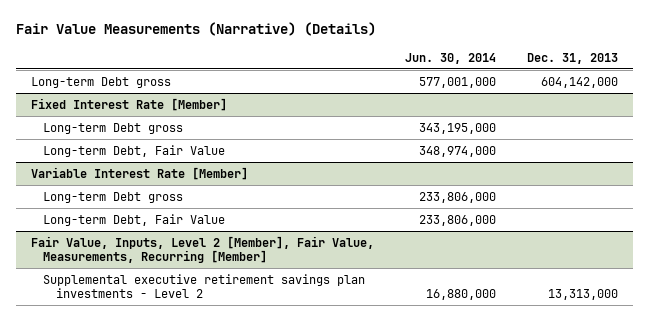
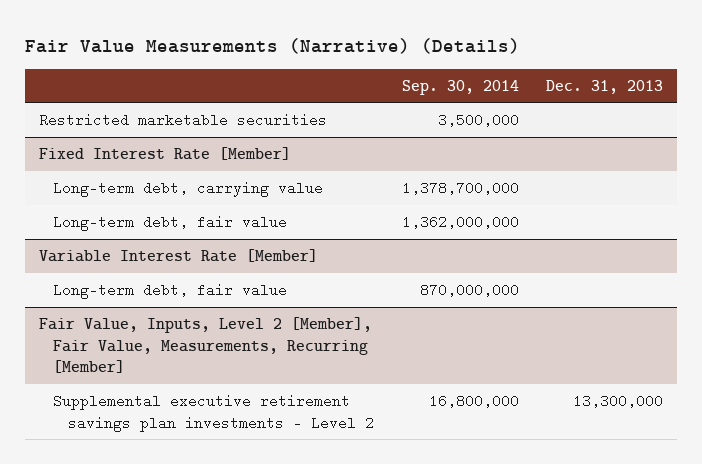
- | Jun. 30, 2014 | Dec. 31, 2013
+ | Sep. 30, 2014 | Dec. 31, 2013
- Long-term Debt gross | 577,001,000 | 604,142,000
+ Restricted marketable securities | 3,500,000 |
@ Fixed Interest Rate [Member]
- Long-term Debt gross | 343,195,000 |
- Long-term Debt, Fair Value | 348,974,000 |
+ Long-term debt, carrying value | 1,378,700,000 |
+ Long-term debt, fair value | 1,362,000,000 |
@ Variable Interest Rate [Member]
- Long-term Debt gross | 233,806,000 |
- Long-term Debt, Fair Value | 233,806,000 |
+ Long-term debt, fair value | 870,000,000 |
@ Fair Value, Inputs, Level 2 [Member], Fair Value, Measurements, Recurring [Member]
- Supplemental executive retirement savings plan investments - Level 2 | 16,880,000 | 13,313,000
+ Supplemental executive retirement savings plan investments - Level 2 | 16,800,000 | 13,300,000

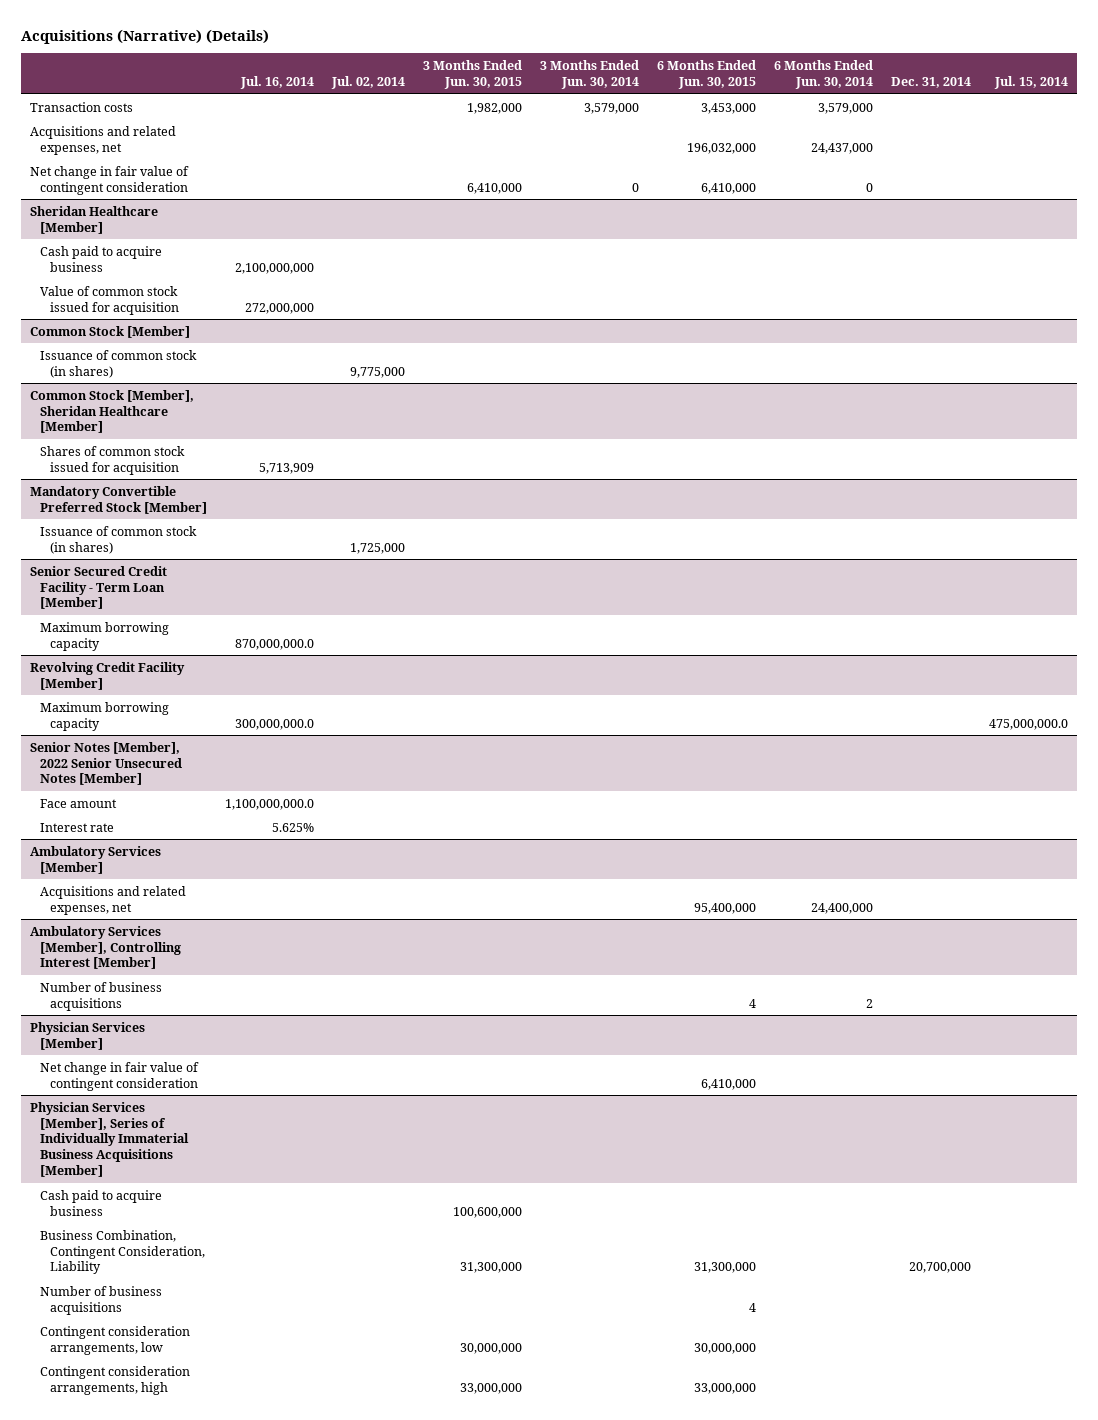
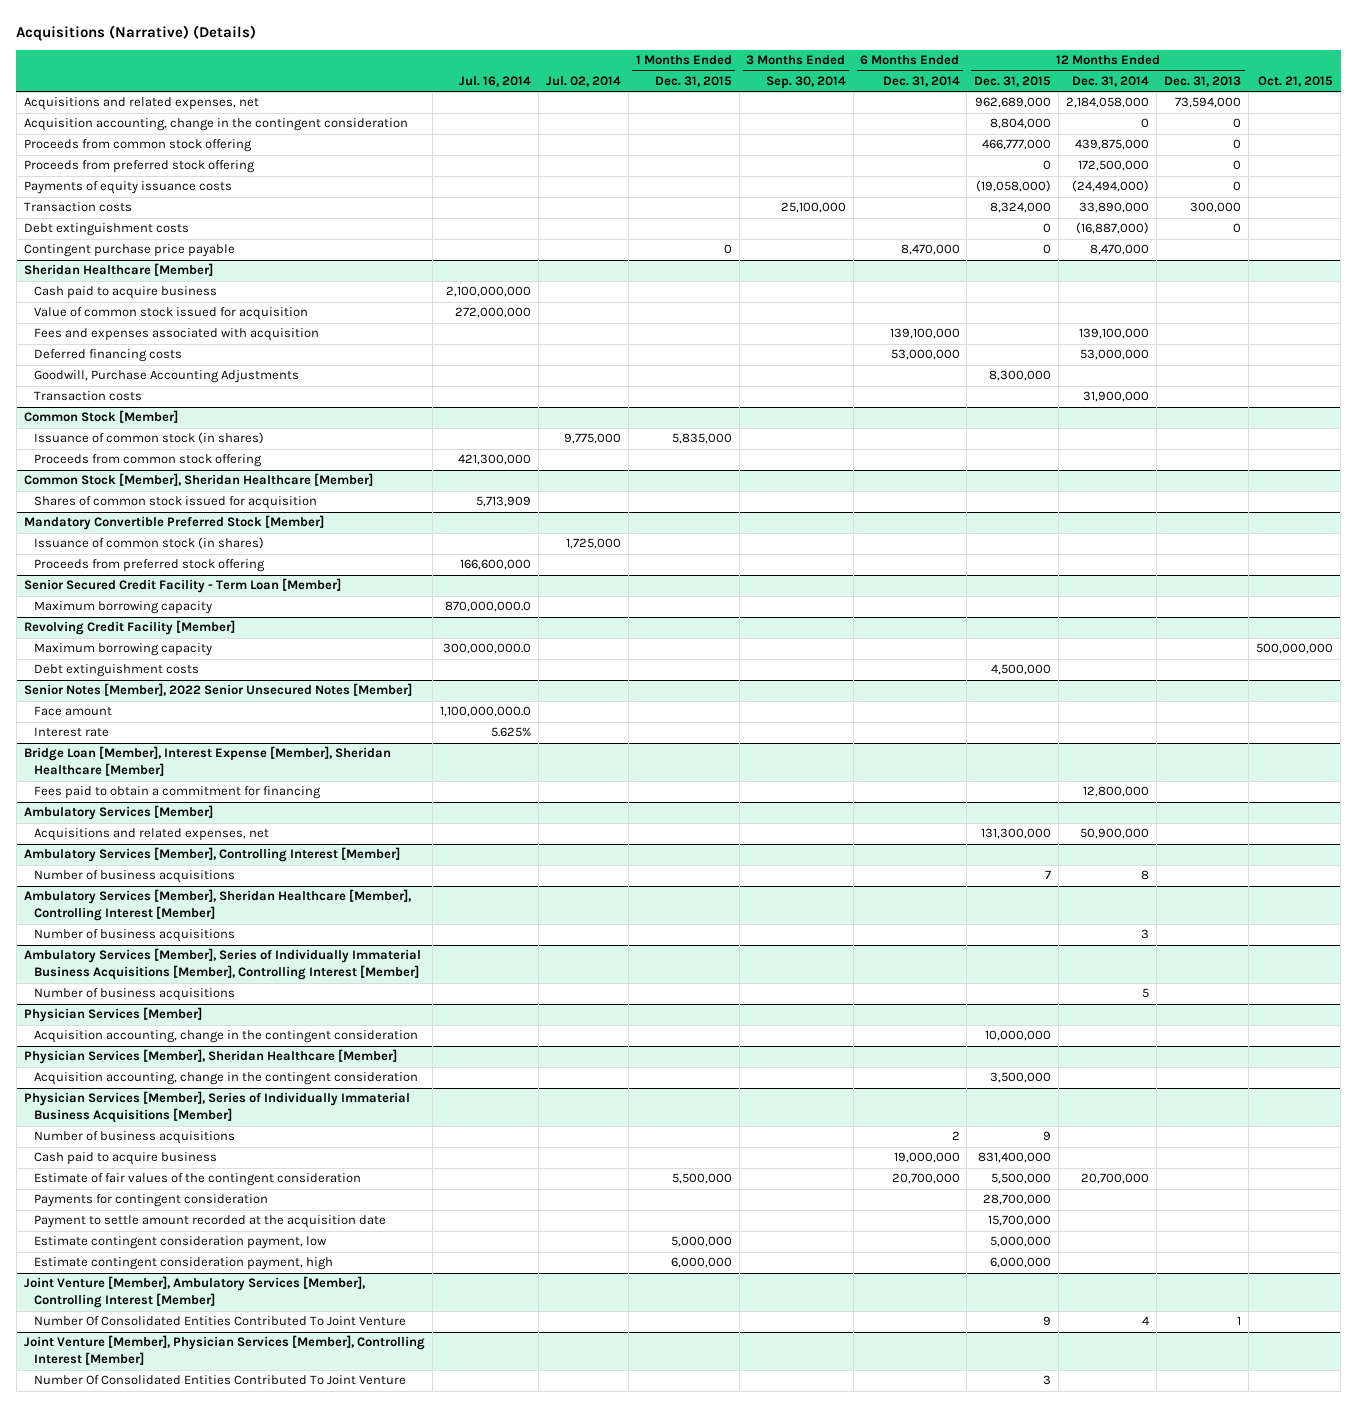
- | Jul. 16, 2014 | Jul. 02, 2014 | 3 Months Ended Jun. 30, 2015 | 3 Months Ended Jun. 30, 2014 | 6 Months Ended Jun. 30, 2015 | 6 Months Ended Jun. 30, 2014 | Dec. 31, 2014 | Jul. 15, 2014
+ | Jul. 16, 2014 | Jul. 02, 2014 | 1 Months Ended Dec. 31, 2015 | 3 Months Ended Sep. 30, 2014 | 6 Months Ended Dec. 31, 2014 | 12 Months Ended Dec. 31, 2015 | 12 Months Ended Dec. 31, 2014 | 12 Months Ended Dec. 31, 2013 | Oct. 21, 2015
- Net change in fair value of contingent consideration | | | 6,410,000 | 0 | 6,410,000 | 0 | |
+ Acquisition accounting, change in the contingent consideration | | | | | | 8,804,000 | 0 | 0 |
+ Proceeds from common stock offering | | | | | | 466,777,000 | 439,875,000 | 0 |
+ Proceeds from preferred stock offering | | | | | | 0 | 172,500,000 | 0 |
+ Payments of equity issuance costs | | | | | | (19,058,000) | (24,494,000) | 0 |
moved down: Transaction costs | | | | 25,100,000 | | 8,324,000 | 33,890,000 | 300,000 |
+ Debt extinguishment costs | | | | | | 0 | (16,887,000) | 0 |
+ Contingent purchase price payable | | | 0 | | 8,470,000 | 0 | 8,470,000 | |
@ Sheridan Healthcare [Member]
+ Fees and expenses associated with acquisition | | | | | 139,100,000 | | 139,100,000 | |
+ Deferred financing costs | | | | | 53,000,000 | | 53,000,000 | |
+ Goodwill, Purchase Accounting Adjustments | | | | | | 8,300,000 | | |
+ Transaction costs | | | | | | | 31,900,000 | |
@ Common Stock [Member]
+ Proceeds from common stock offering | 421,300,000 | | | | | | | |
@ Mandatory Convertible Preferred Stock [Member]
+ Proceeds from preferred stock offering | 166,600,000 | | | | | | | |
@ Revolving Credit Facility [Member]
+ Debt extinguishment costs | | | | | | 4,500,000 | | |
+ Bridge Loan [Member], Interest Expense [Member], Sheridan Healthcare [Member]
+ Fees paid to obtain a commitment for financing | | | | | | | 12,800,000 | |
+ Ambulatory Services [Member], Sheridan Healthcare [Member], Controlling Interest [Member]
+ Number of business acquisitions | | | | | | | 3 | |
+ Ambulatory Services [Member], Series of Individually Immaterial Business Acquisitions [Member], Controlling Interest [Member]
+ Number of business acquisitions | | | | | | | 5 | |
@ Physician Services [Member]
- Net change in fair value of contingent consideration | | | | | 6,410,000 | | |
+ Acquisition accounting, change in the contingent consideration | | | | | | 10,000,000 | | |
+ Physician Services [Member], Sheridan Healthcare [Member]
+ Acquisition accounting, change in the contingent consideration | | | | | | 3,500,000 | | |
@ Physician Services [Member], Series of Individually Immaterial Business Acquisitions [Member]
- Business Combination, Contingent Consideration, Liability | | | 31,300,000 | | 31,300,000 | | 20,700,000 |
- Contingent consideration arrangements, low | | | 30,000,000 | | 30,000,000 | | |
- Contingent consideration arrangements, high | | | 33,000,000 | | 33,000,000 | | |
moved down: Cash paid to acquire business | | | | | 19,000,000 | 831,400,000 | | |
+ Estimate of fair values of the contingent consideration | | | 5,500,000 | | 20,700,000 | 5,500,000 | 20,700,000 | |
+ Payments for contingent consideration | | | | | | 28,700,000 | | |
+ Payment to settle amount recorded at the acquisition date | | | | | | 15,700,000 | | |
+ Estimate contingent consideration payment, low | | | 5,000,000 | | | 5,000,000 | | |
+ Estimate contingent consideration payment, high | | | 6,000,000 | | | 6,000,000 | | |
+ Joint Venture [Member], Ambulatory Services [Member], Controlling Interest [Member]
+ Number Of Consolidated Entities Contributed To Joint Venture | | | | | | 9 | 4 | 1 |
+ Joint Venture [Member], Physician Services [Member], Controlling Interest [Member]
+ Number Of Consolidated Entities Contributed To Joint Venture | | | | | | 3 | | |

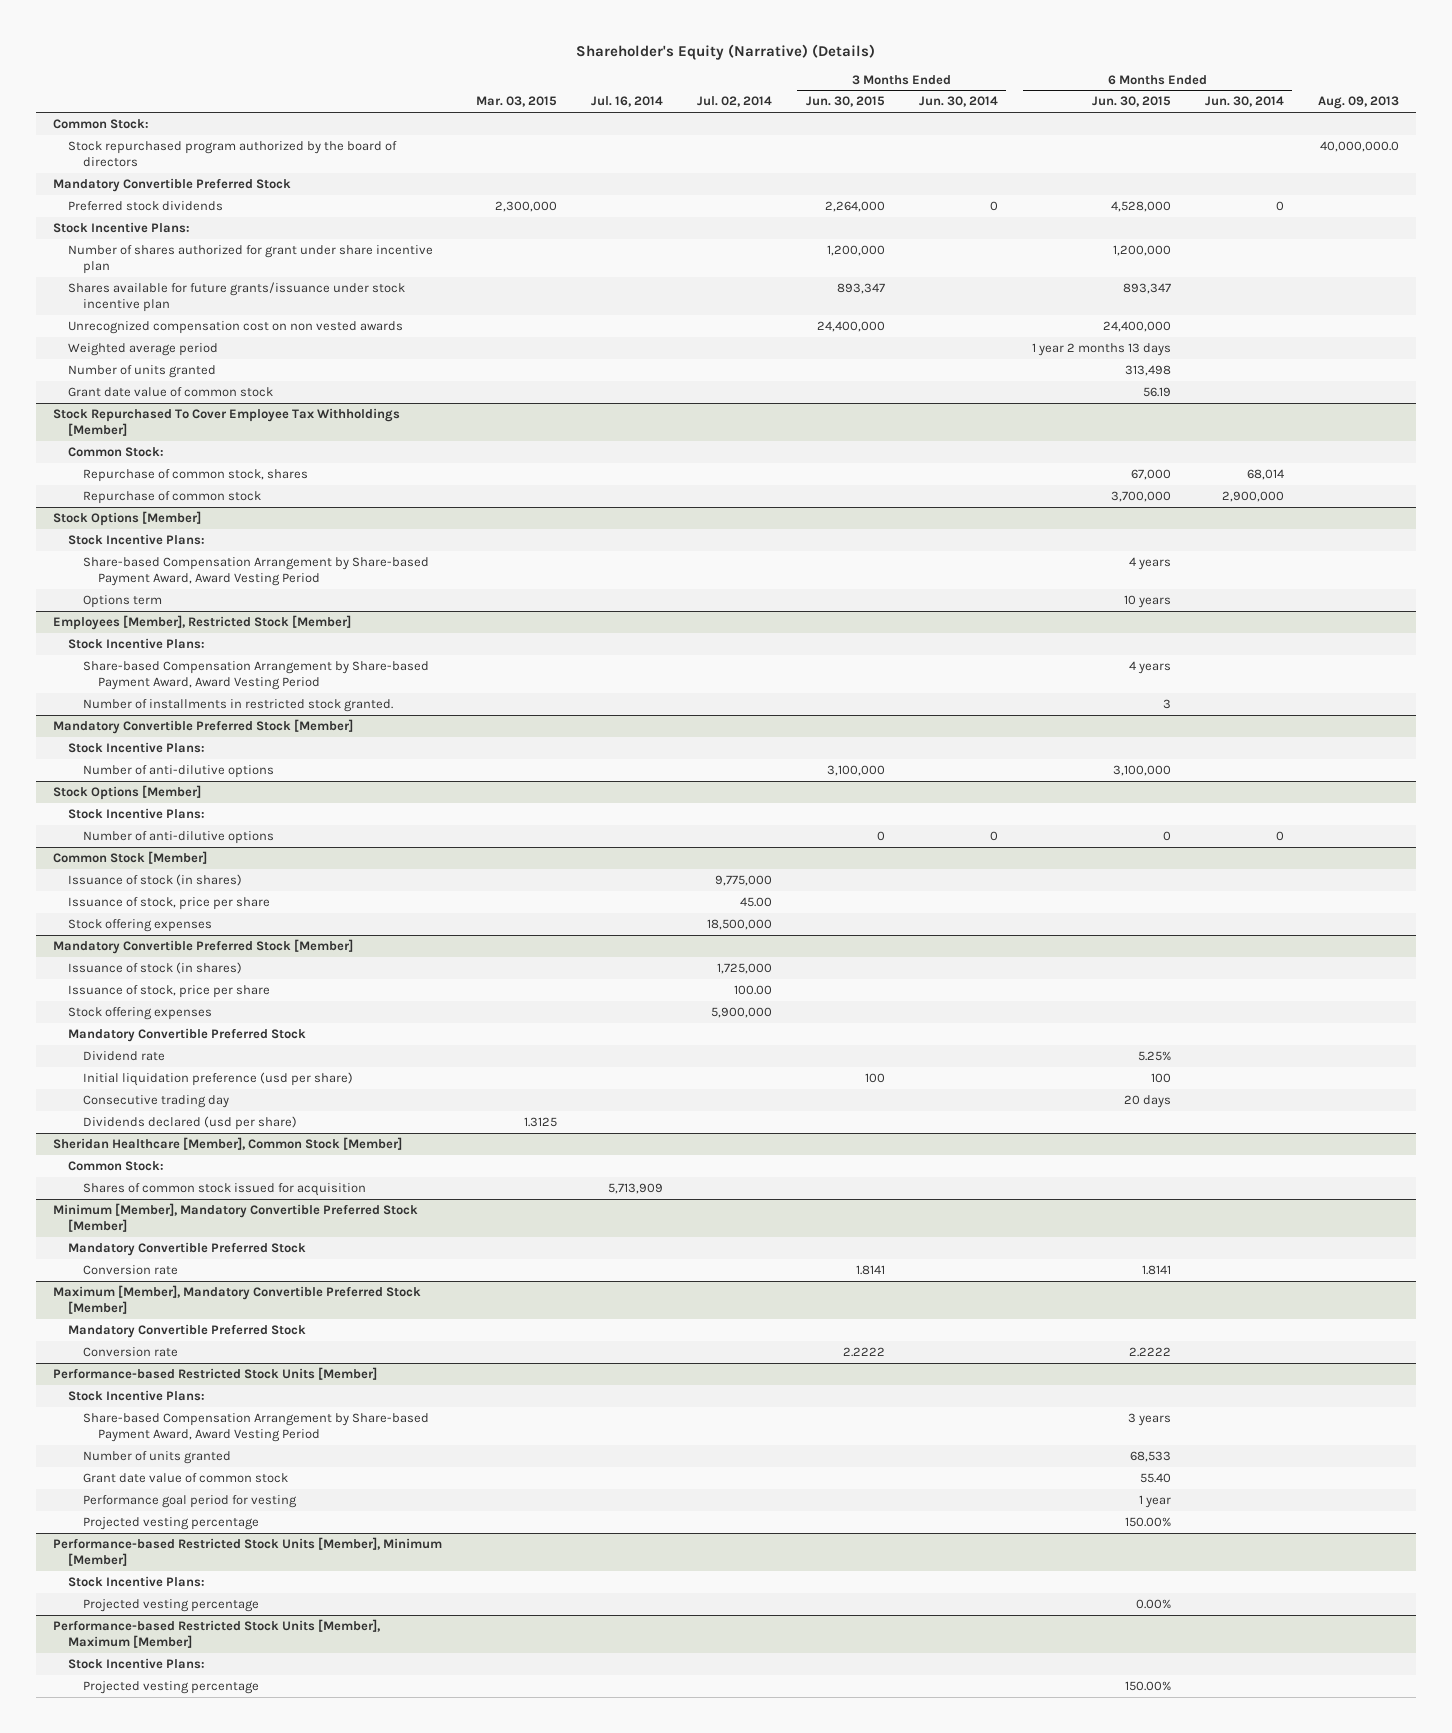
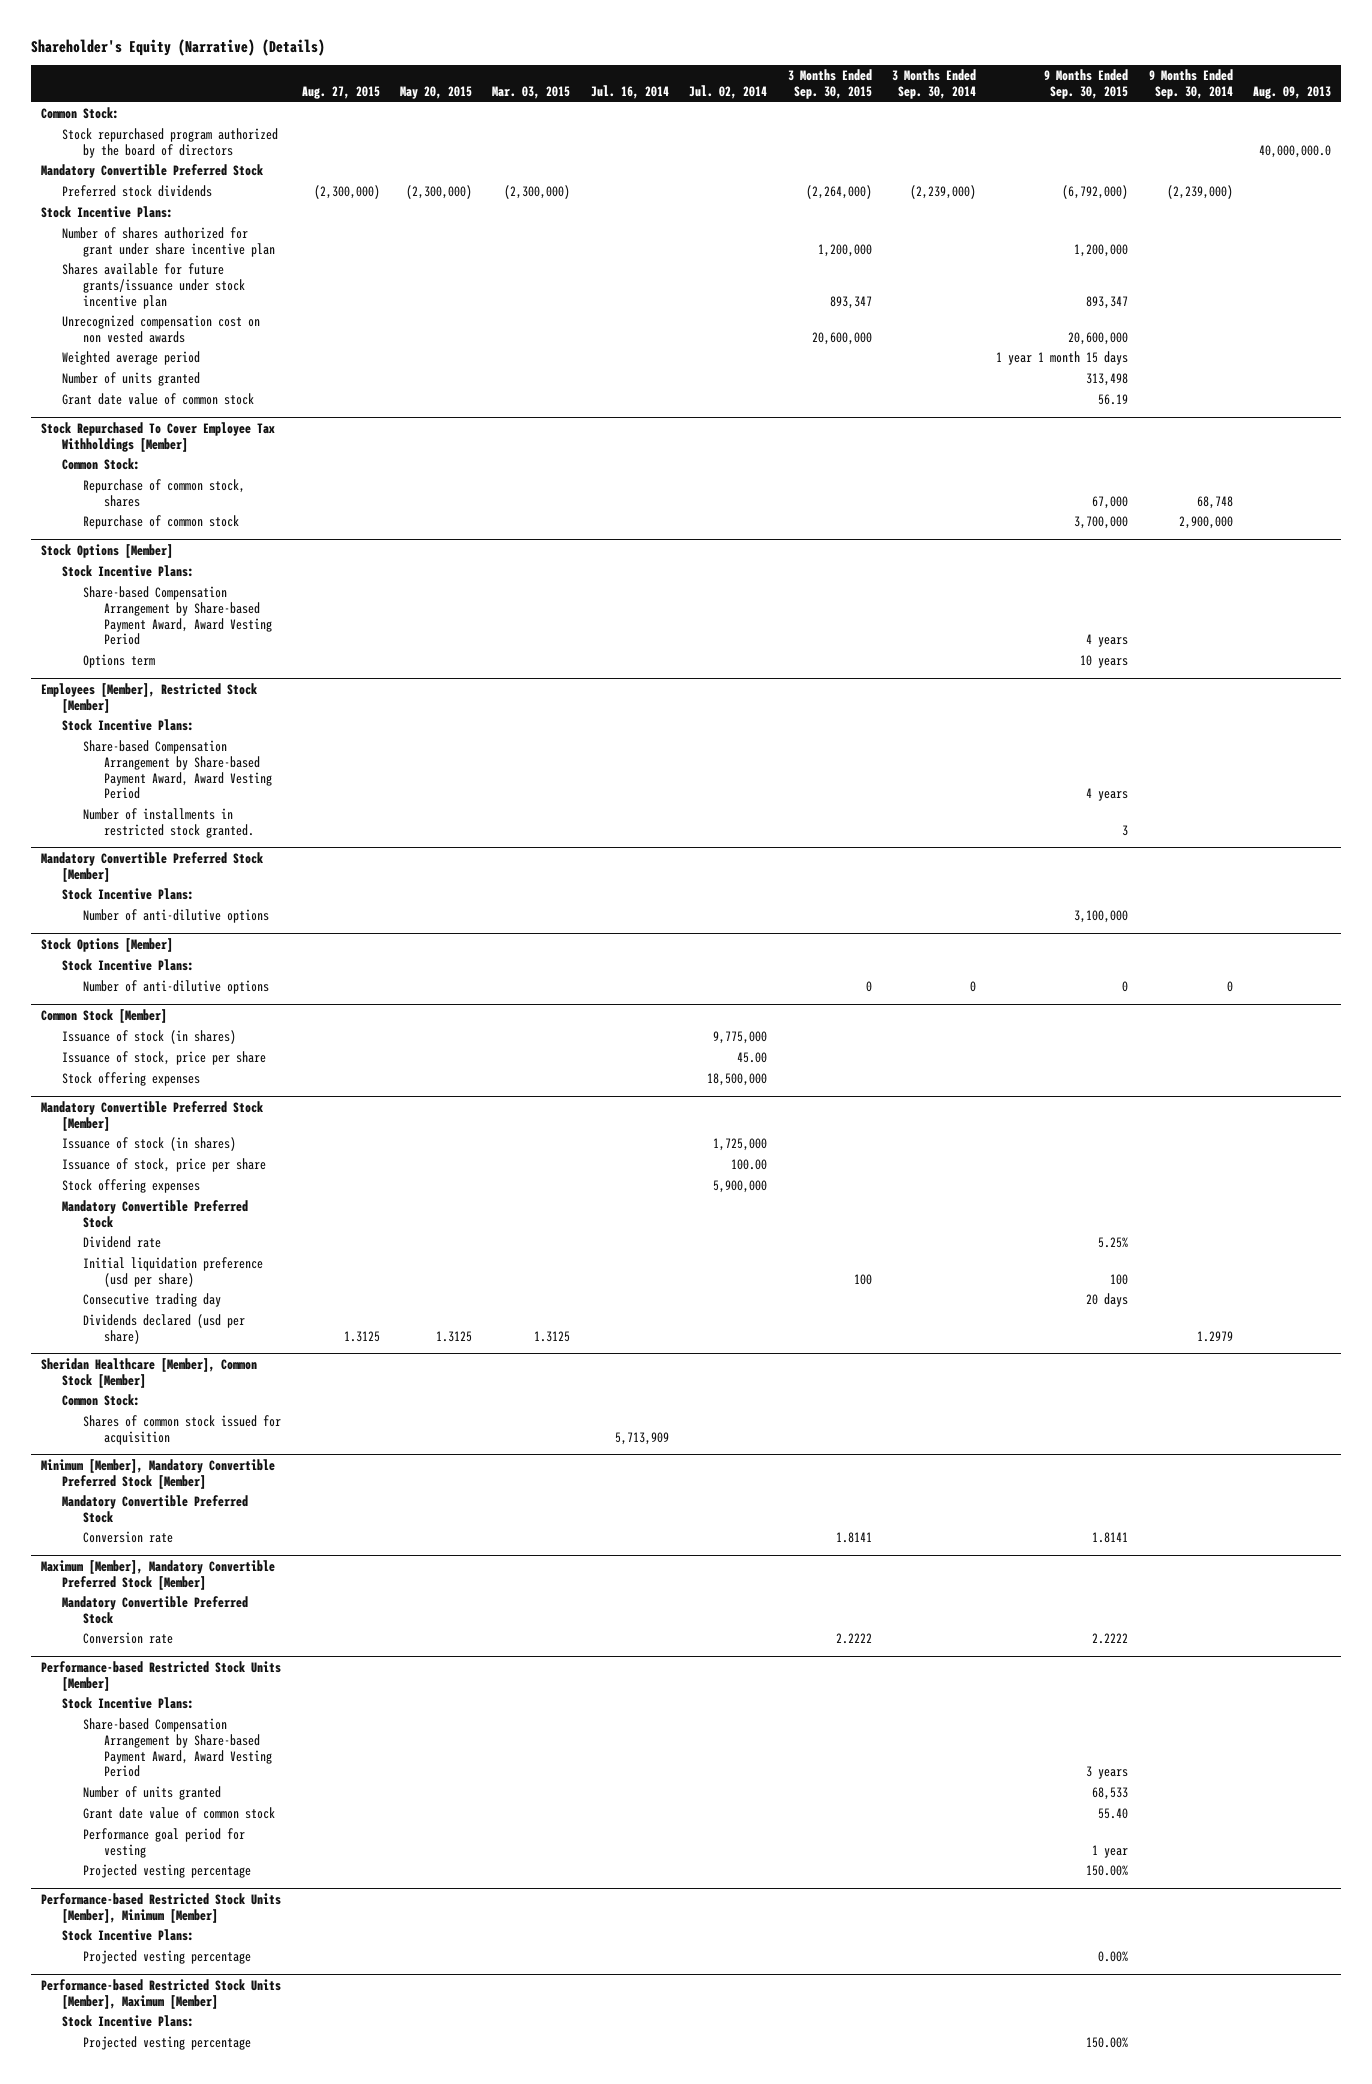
- | Mar. 03, 2015 | Jul. 16, 2014 | Jul. 02, 2014 | 3 Months Ended Jun. 30, 2015 | 3 Months Ended Jun. 30, 2014 | 6 Months Ended Jun. 30, 2015 | 6 Months Ended Jun. 30, 2014 | Aug. 09, 2013
+ | Aug. 27, 2015 | May 20, 2015 | Mar. 03, 2015 | Jul. 16, 2014 | Jul. 02, 2014 | 3 Months Ended Sep. 30, 2015 | 3 Months Ended Sep. 30, 2014 | 9 Months Ended Sep. 30, 2015 | 9 Months Ended Sep. 30, 2014 | Aug. 09, 2013
- Preferred stock dividends | 2,300,000 | | | 2,264,000 | 0 | 4,528,000 | 0 |
+ Preferred stock dividends | (2,300,000) | (2,300,000) | (2,300,000) | | | (2,264,000) | (2,239,000) | (6,792,000) | (2,239,000) |

